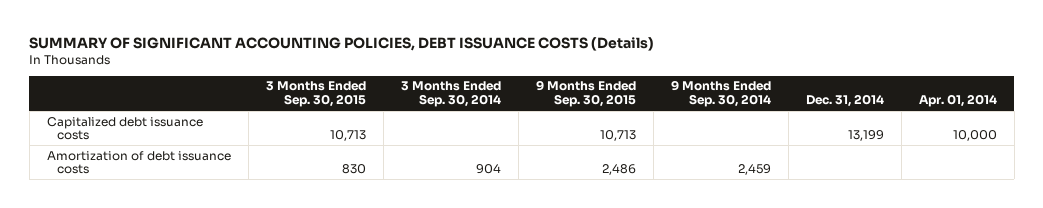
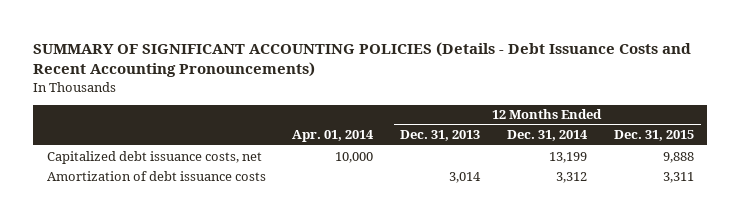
- SUMMARY OF SIGNIFICANT ACCOUNTING POLICIES, DEBT ISSUANCE COSTS (Details)
+ SUMMARY OF SIGNIFICANT ACCOUNTING POLICIES (Details - Debt Issuance Costs and Recent Accounting Pronouncements)
- | 3 Months Ended Sep. 30, 2015 | 3 Months Ended Sep. 30, 2014 | 9 Months Ended Sep. 30, 2015 | 9 Months Ended Sep. 30, 2014 | Dec. 31, 2014 | Apr. 01, 2014
+ | Apr. 01, 2014 | 12 Months Ended Dec. 31, 2013 | 12 Months Ended Dec. 31, 2014 | 12 Months Ended Dec. 31, 2015
- Capitalized debt issuance costs | 10,713 | | 10,713 | | 13,199 | 10,000
+ Capitalized debt issuance costs, net | 10,000 | | 13,199 | 9,888

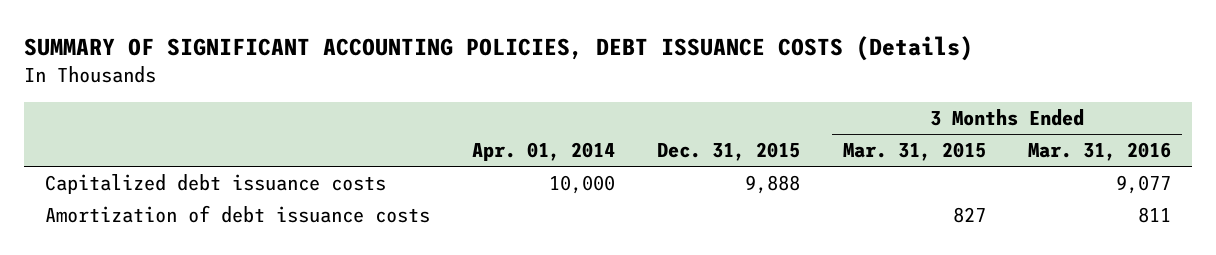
- SUMMARY OF SIGNIFICANT ACCOUNTING POLICIES (Details - Debt Issuance Costs and Recent Accounting Pronouncements)
+ SUMMARY OF SIGNIFICANT ACCOUNTING POLICIES, DEBT ISSUANCE COSTS (Details)
- | Apr. 01, 2014 | 12 Months Ended Dec. 31, 2013 | 12 Months Ended Dec. 31, 2014 | 12 Months Ended Dec. 31, 2015
+ | Apr. 01, 2014 | Dec. 31, 2015 | 3 Months Ended Mar. 31, 2015 | 3 Months Ended Mar. 31, 2016
- Capitalized debt issuance costs, net | 10,000 | | 13,199 | 9,888
+ Capitalized debt issuance costs | 10,000 | 9,888 | | 9,077

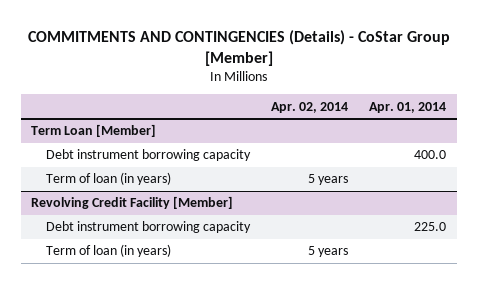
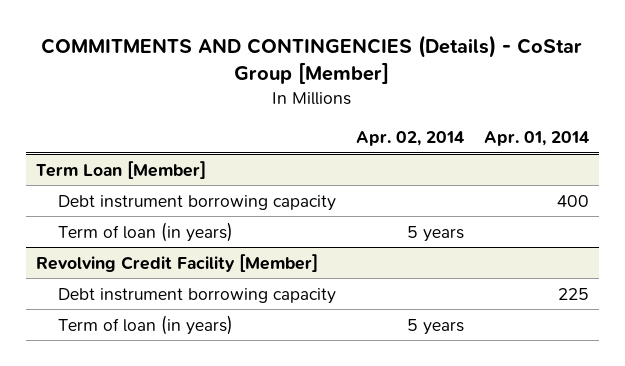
@ Term Loan [Member]
- Debt instrument borrowing capacity | | 400.0
+ Debt instrument borrowing capacity | | 400
@ Revolving Credit Facility [Member]
- Debt instrument borrowing capacity | | 225.0
+ Debt instrument borrowing capacity | | 225

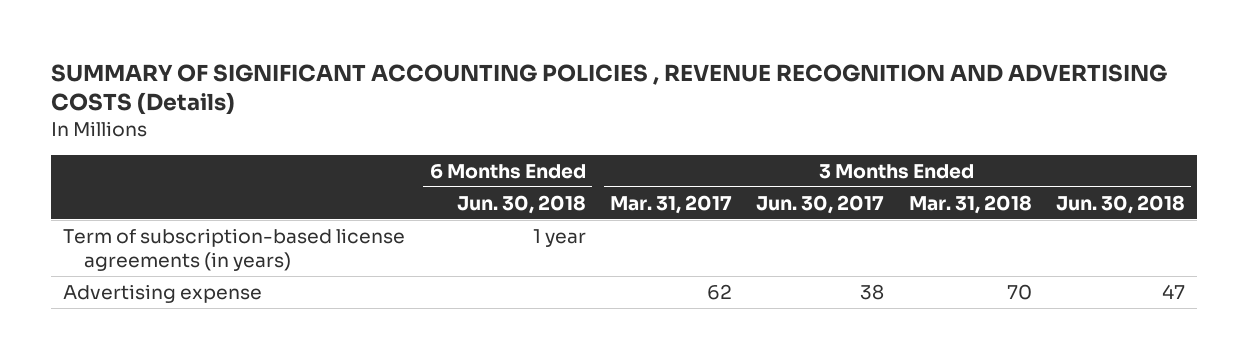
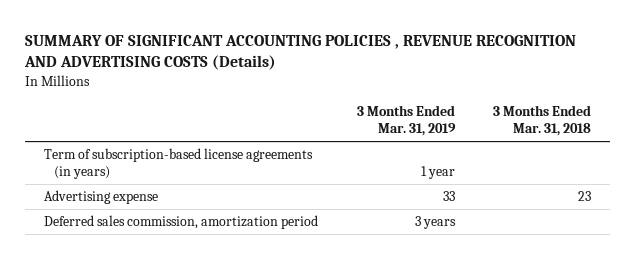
- | 6 Months Ended Jun. 30, 2018 | 3 Months Ended Mar. 31, 2017 | 3 Months Ended Jun. 30, 2017 | 3 Months Ended Mar. 31, 2018 | 3 Months Ended Jun. 30, 2018
+ | 3 Months Ended Mar. 31, 2019 | 3 Months Ended Mar. 31, 2018
- Advertising expense | | 62 | 38 | 70 | 47
+ Advertising expense | 33 | 23
+ Deferred sales commission, amortization period | 3 years |

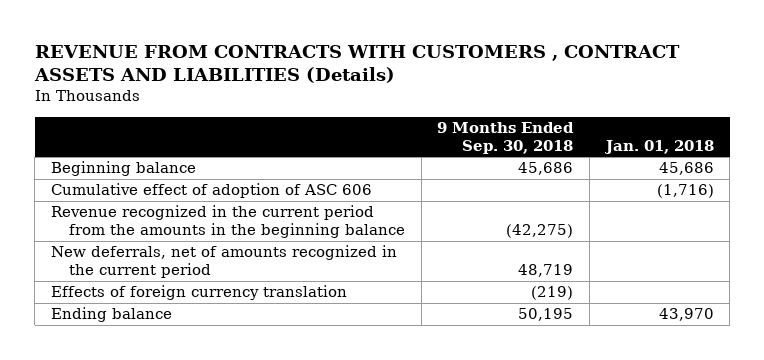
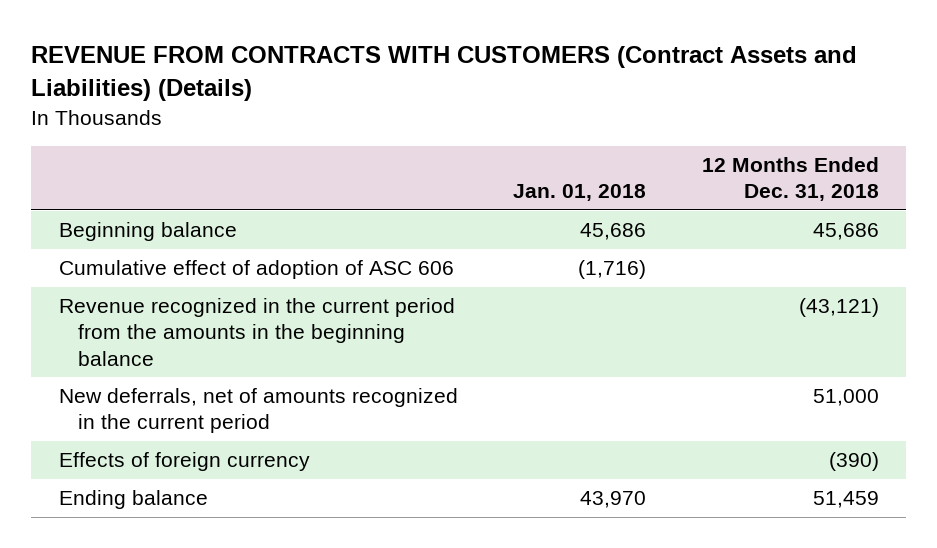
- REVENUE FROM CONTRACTS WITH CUSTOMERS , CONTRACT ASSETS AND LIABILITIES (Details)
+ REVENUE FROM CONTRACTS WITH CUSTOMERS (Contract Assets and Liabilities) (Details)
- | 9 Months Ended Sep. 30, 2018 | Jan. 01, 2018
+ | Jan. 01, 2018 | 12 Months Ended Dec. 31, 2018
- Effects of foreign currency translation | (219) |
+ Effects of foreign currency | | (390)

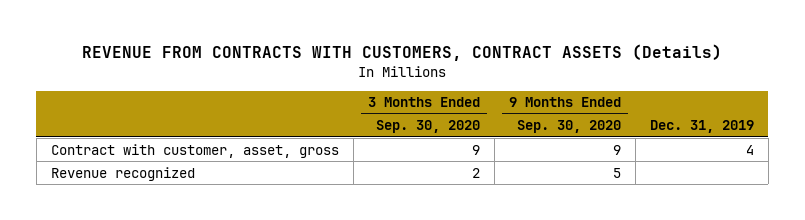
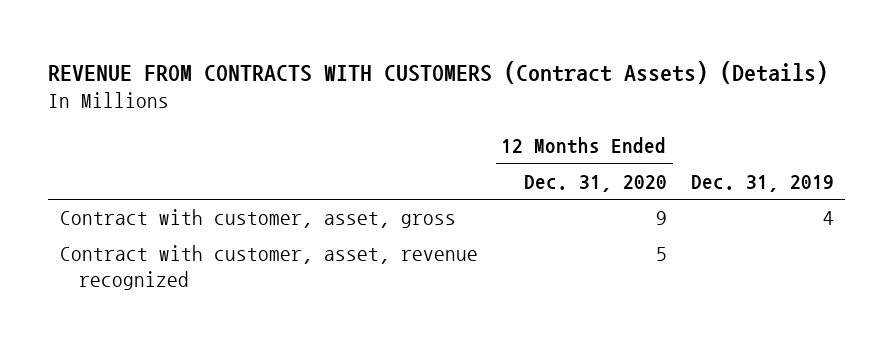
- REVENUE FROM CONTRACTS WITH CUSTOMERS, CONTRACT ASSETS (Details)
+ REVENUE FROM CONTRACTS WITH CUSTOMERS (Contract Assets) (Details)
- | 3 Months Ended Sep. 30, 2020 | 9 Months Ended Sep. 30, 2020 | Dec. 31, 2019
+ | 12 Months Ended Dec. 31, 2020 | Dec. 31, 2019
- Revenue recognized | 2 | 5 |
+ Contract with customer, asset, revenue recognized | 5 |

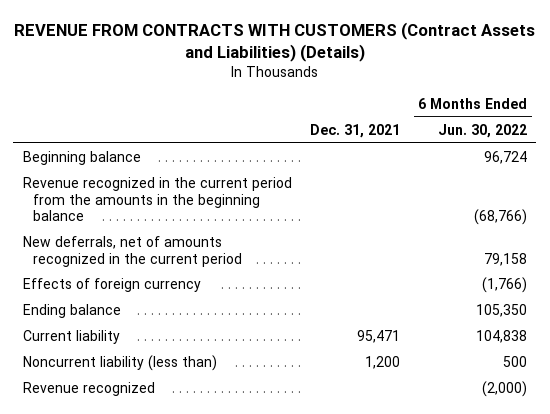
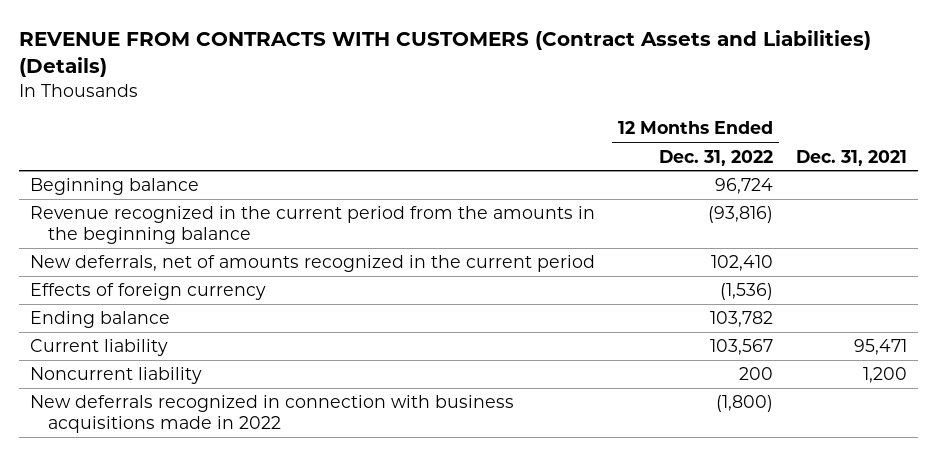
- | Dec. 31, 2021 | 6 Months Ended Jun. 30, 2022
+ | 12 Months Ended Dec. 31, 2022 | Dec. 31, 2021
- Noncurrent liability (less than) | 1,200 | 500
- Revenue recognized | | (2,000)
+ Noncurrent liability | 200 | 1,200
+ New deferrals recognized in connection with business acquisitions made in 2022 | (1,800) |

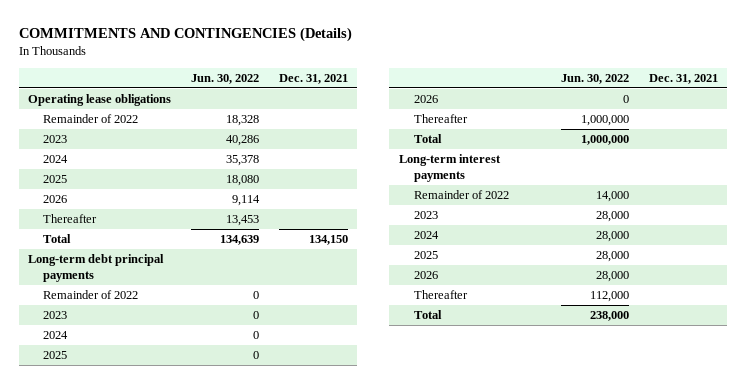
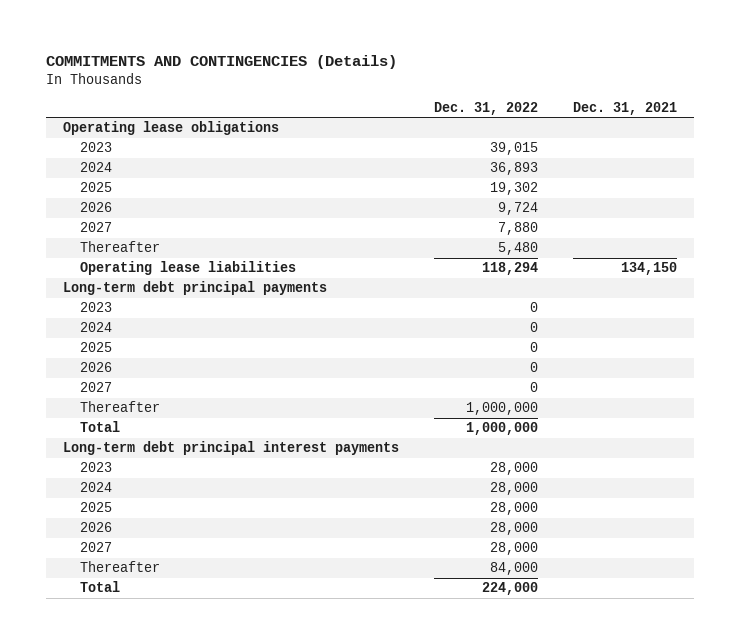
- | Jun. 30, 2022 | Dec. 31, 2021
+ | Dec. 31, 2022 | Dec. 31, 2021
- Remainder of 2022 | 18,328 |
+ 2027 | 7,880 |
- Total | 134,639 | 134,150
+ Operating lease liabilities | 118,294 | 134,150
- Remainder of 2022 | 0 |
+ 2027 | 0 |
- Long-term interest payments
- Remainder of 2022 | 14,000 |
+ Long-term debt principal interest payments
+ 2027 | 28,000 |

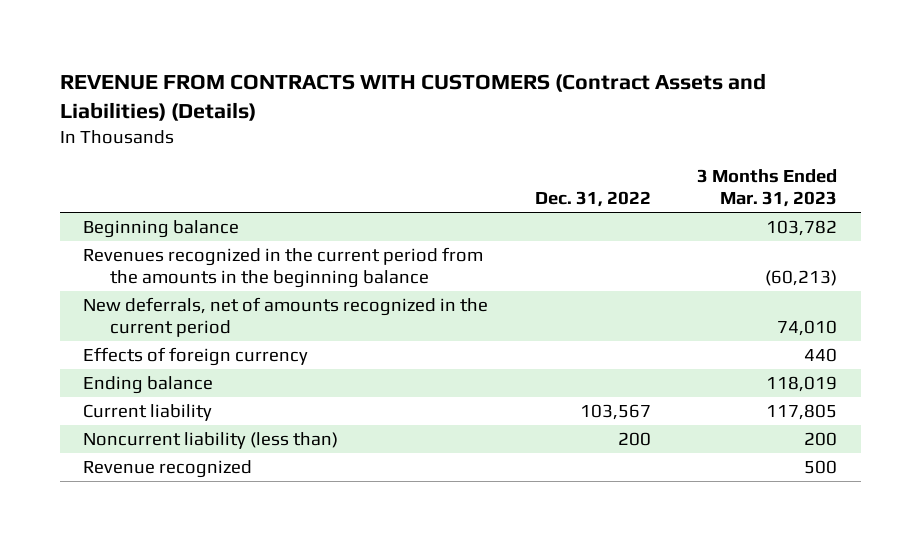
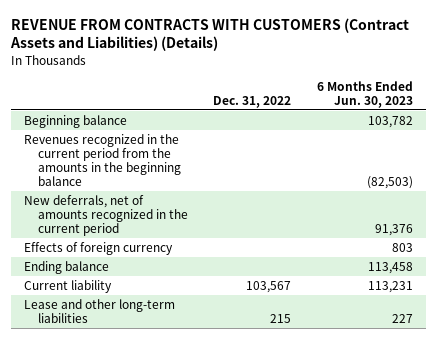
- | Dec. 31, 2022 | 3 Months Ended Mar. 31, 2023
+ | Dec. 31, 2022 | 6 Months Ended Jun. 30, 2023
- Noncurrent liability (less than) | 200 | 200
- Revenue recognized | | 500
+ Lease and other long-term liabilities | 215 | 227

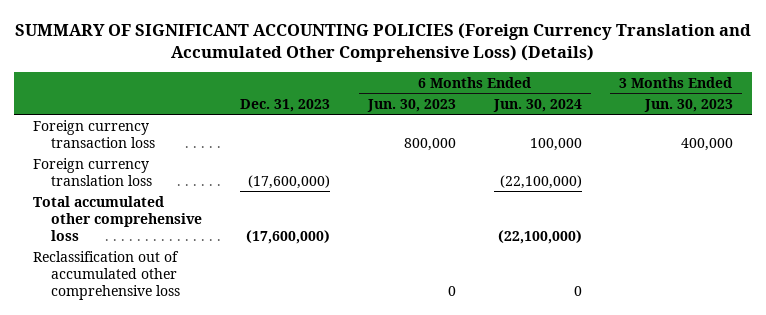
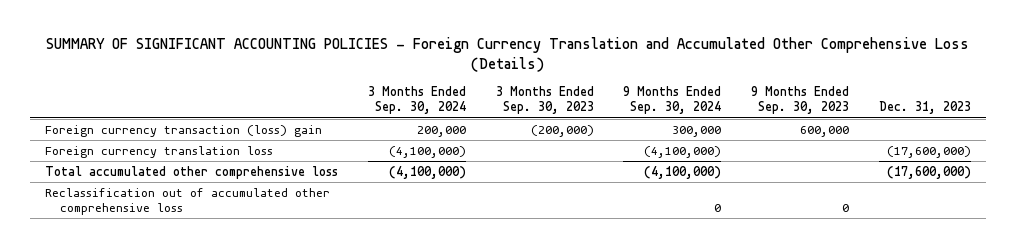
- SUMMARY OF SIGNIFICANT ACCOUNTING POLICIES (Foreign Currency Translation and Accumulated Other Comprehensive Loss) (Details)
+ SUMMARY OF SIGNIFICANT ACCOUNTING POLICIES - Foreign Currency Translation and Accumulated Other Comprehensive Loss (Details)
- | Dec. 31, 2023 | 6 Months Ended Jun. 30, 2023 | 6 Months Ended Jun. 30, 2024 | 3 Months Ended Jun. 30, 2023
+ | 3 Months Ended Sep. 30, 2024 | 3 Months Ended Sep. 30, 2023 | 9 Months Ended Sep. 30, 2024 | 9 Months Ended Sep. 30, 2023 | Dec. 31, 2023
- Foreign currency transaction loss | | 800,000 | 100,000 | 400,000
+ Foreign currency transaction (loss) gain | 200,000 | (200,000) | 300,000 | 600,000 |

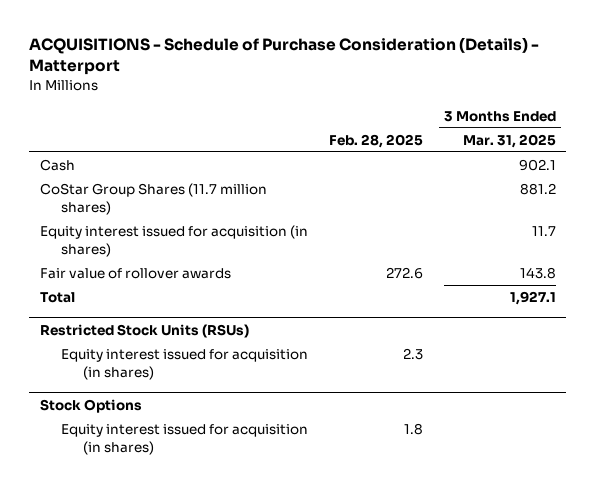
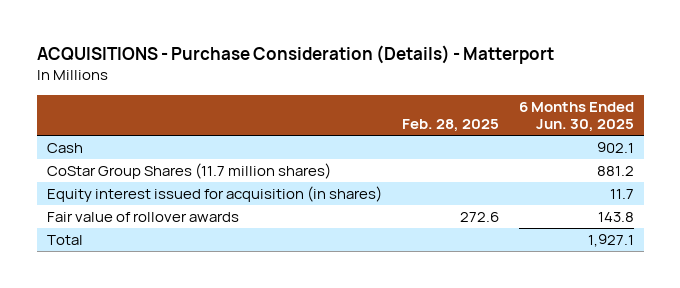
- ACQUISITIONS - Schedule of Purchase Consideration (Details) - Matterport
+ ACQUISITIONS - Purchase Consideration (Details) - Matterport
- | Feb. 28, 2025 | 3 Months Ended Mar. 31, 2025
+ | Feb. 28, 2025 | 6 Months Ended Jun. 30, 2025
- Restricted Stock Units (RSUs)
- Equity interest issued for acquisition (in shares) | 2.3 |
- Stock Options
- Equity interest issued for acquisition (in shares) | 1.8 |

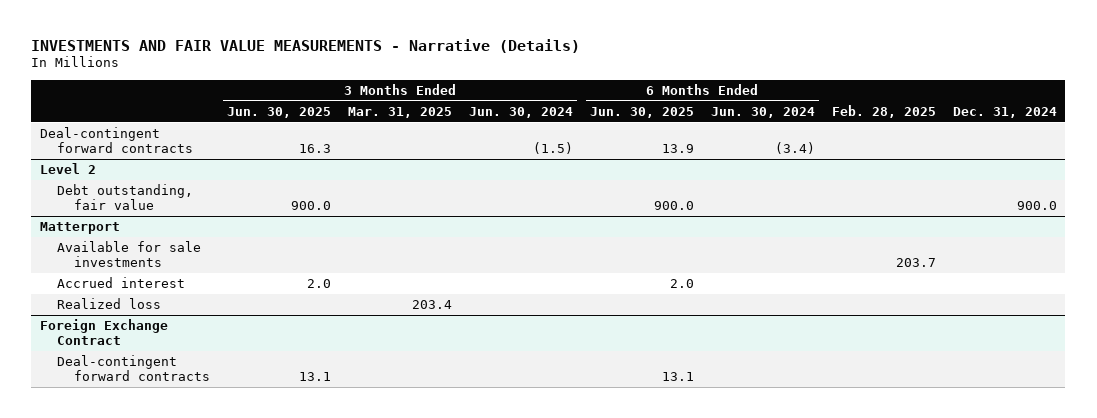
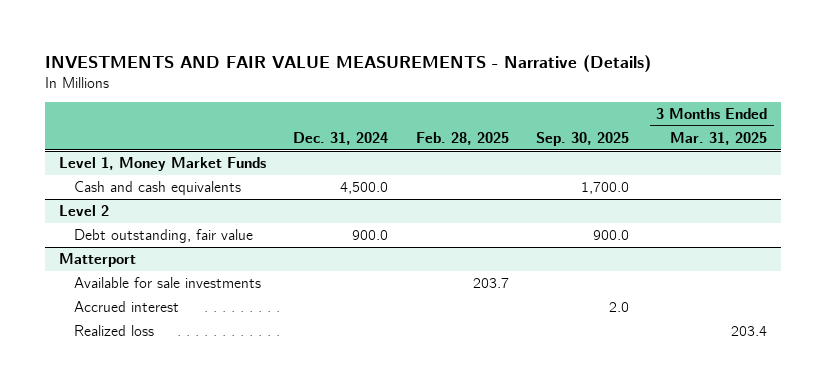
- | 3 Months Ended Jun. 30, 2025 | 3 Months Ended Mar. 31, 2025 | 3 Months Ended Jun. 30, 2024 | 6 Months Ended Jun. 30, 2025 | 6 Months Ended Jun. 30, 2024 | Feb. 28, 2025 | Dec. 31, 2024
+ | Dec. 31, 2024 | Feb. 28, 2025 | Sep. 30, 2025 | 3 Months Ended Mar. 31, 2025
- Deal-contingent forward contracts | 16.3 | | (1.5) | 13.9 | (3.4) | |
+ Level 1, Money Market Funds
+ Cash and cash equivalents | 4,500.0 | | 1,700.0 |
- Foreign Exchange Contract
- Deal-contingent forward contracts | 13.1 | | | 13.1 | | |

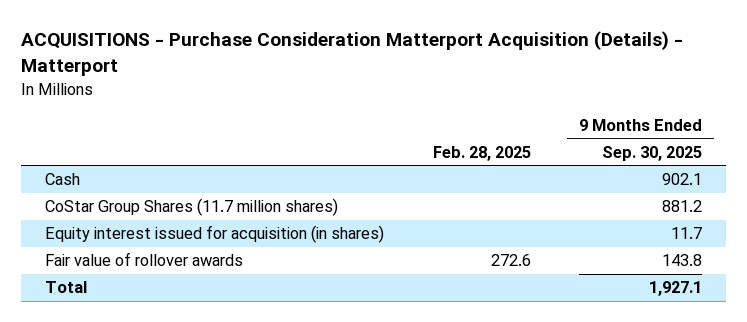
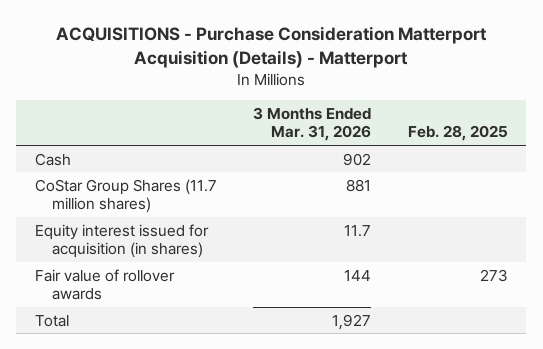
- | Feb. 28, 2025 | 9 Months Ended Sep. 30, 2025
+ | 3 Months Ended Mar. 31, 2026 | Feb. 28, 2025
- Fair value of rollover awards | 272.6 | 143.8
+ Fair value of rollover awards | 144 | 273

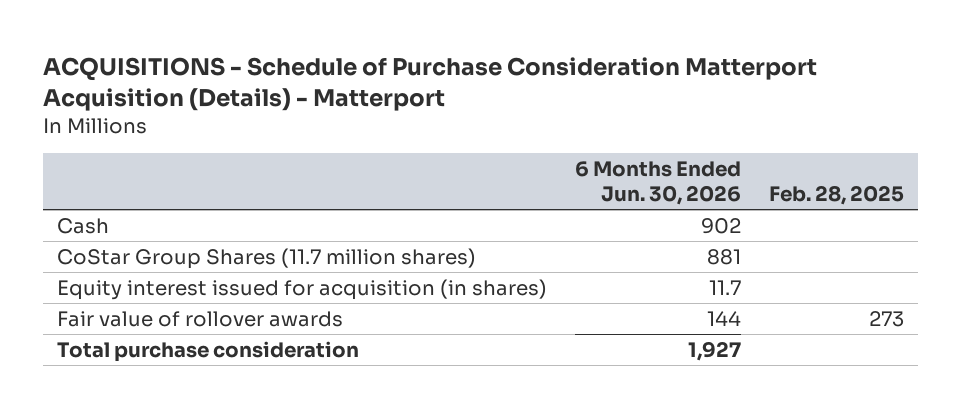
- ACQUISITIONS - Purchase Consideration Matterport Acquisition (Details) - Matterport
+ ACQUISITIONS - Schedule of Purchase Consideration Matterport Acquisition (Details) - Matterport
- | 3 Months Ended Mar. 31, 2026 | Feb. 28, 2025
+ | 6 Months Ended Jun. 30, 2026 | Feb. 28, 2025
- Total | 1,927 |
+ Total purchase consideration | 1,927 |

